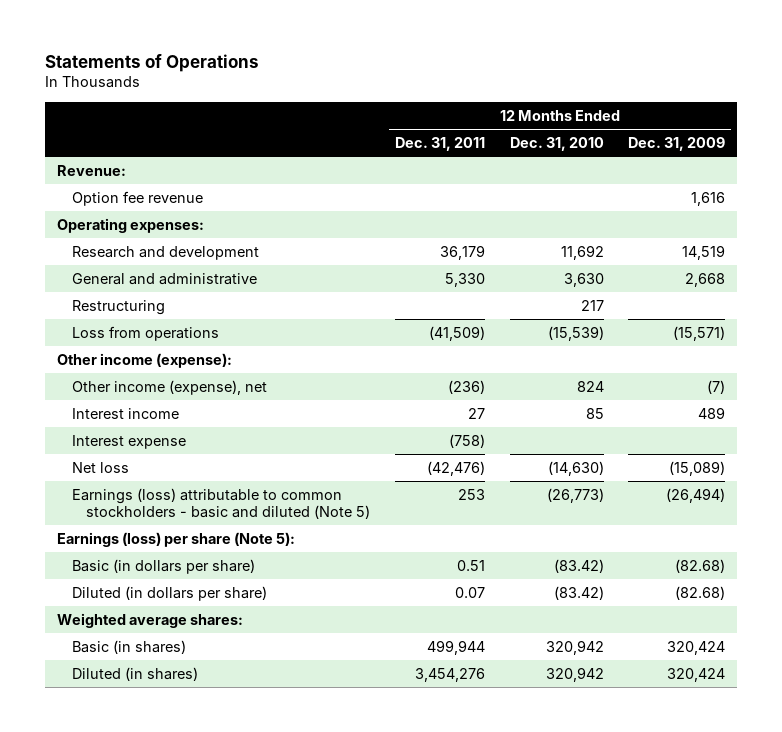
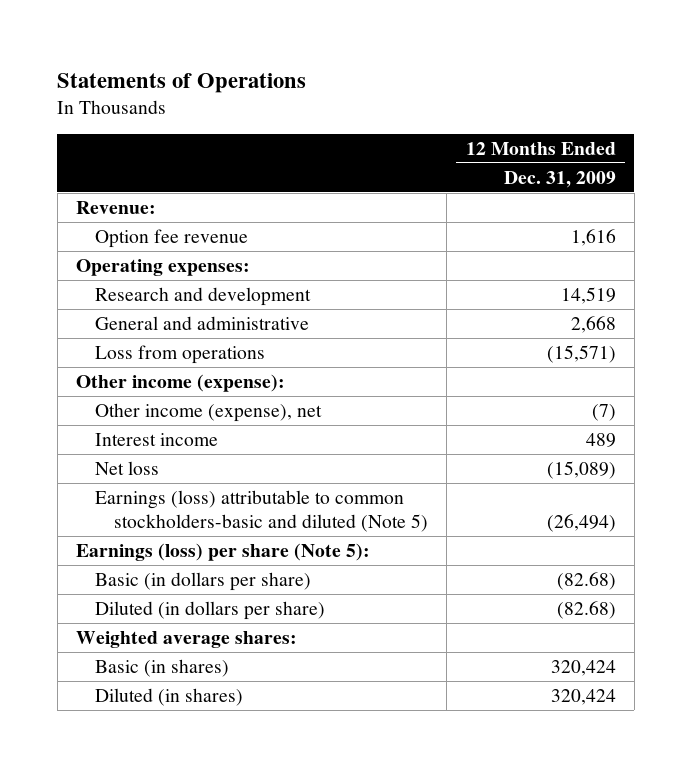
- | 12 Months Ended Dec. 31, 2011 | 12 Months Ended Dec. 31, 2010 | 12 Months Ended Dec. 31, 2009
+ | 12 Months Ended Dec. 31, 2009
- Restructuring | | 217 |
- Interest expense | (758) | |
- Earnings (loss) attributable to common stockholders - basic and diluted (Note 5) | 253 | (26,773) | (26,494)
+ Earnings (loss) attributable to common stockholders-basic and diluted (Note 5) | (26,494)

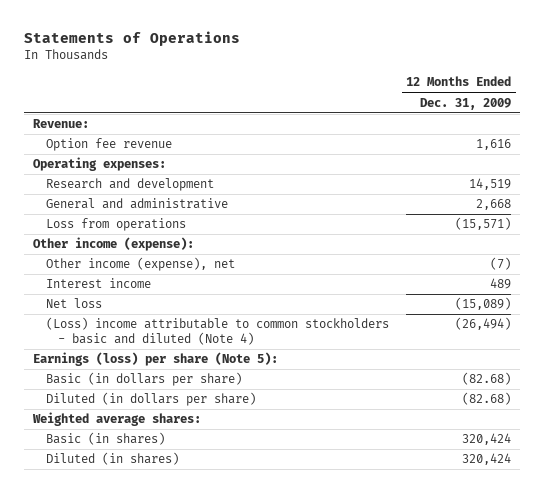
- Earnings (loss) attributable to common stockholders-basic and diluted (Note 5) | (26,494)
+ (Loss) income attributable to common stockholders - basic and diluted (Note 4) | (26,494)

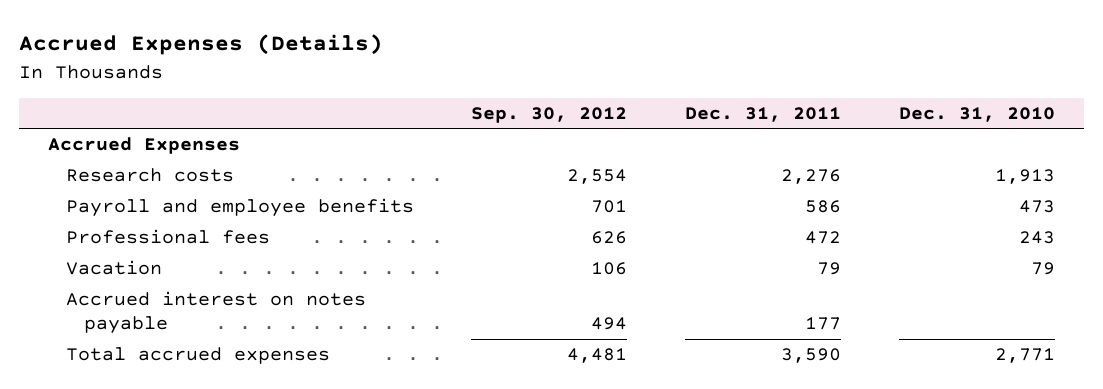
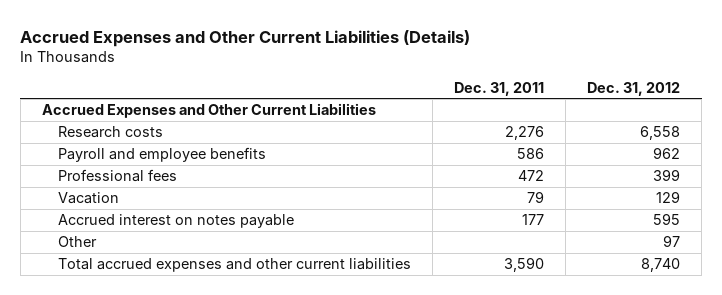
- Accrued Expenses (Details)
+ Accrued Expenses and Other Current Liabilities (Details)
- | Sep. 30, 2012 | Dec. 31, 2011 | Dec. 31, 2010
+ | Dec. 31, 2011 | Dec. 31, 2012
- Accrued Expenses
+ Accrued Expenses and Other Current Liabilities
- Total accrued expenses | 4,481 | 3,590 | 2,771
+ Other | | 97
+ Total accrued expenses and other current liabilities | 3,590 | 8,740

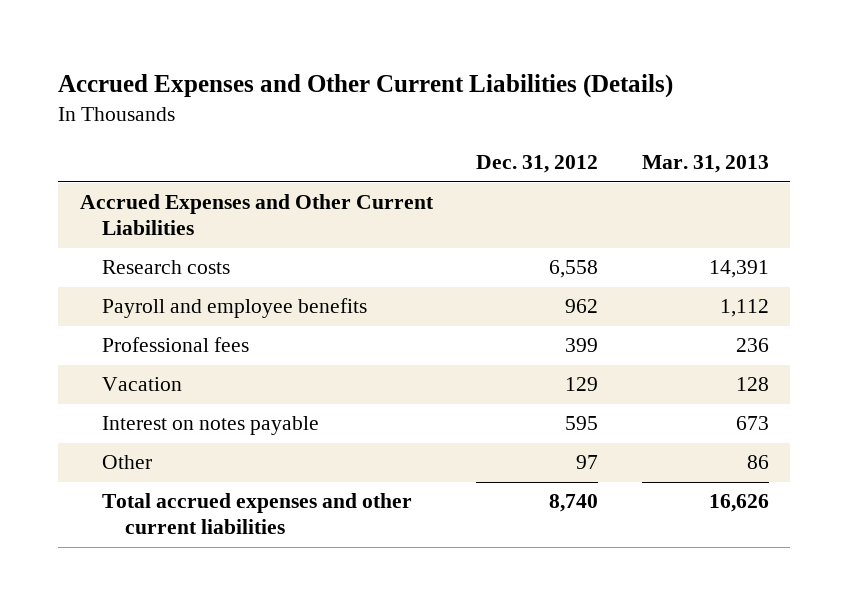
- | Dec. 31, 2011 | Dec. 31, 2012
+ | Dec. 31, 2012 | Mar. 31, 2013
- Accrued interest on notes payable | 177 | 595
+ Interest on notes payable | 595 | 673

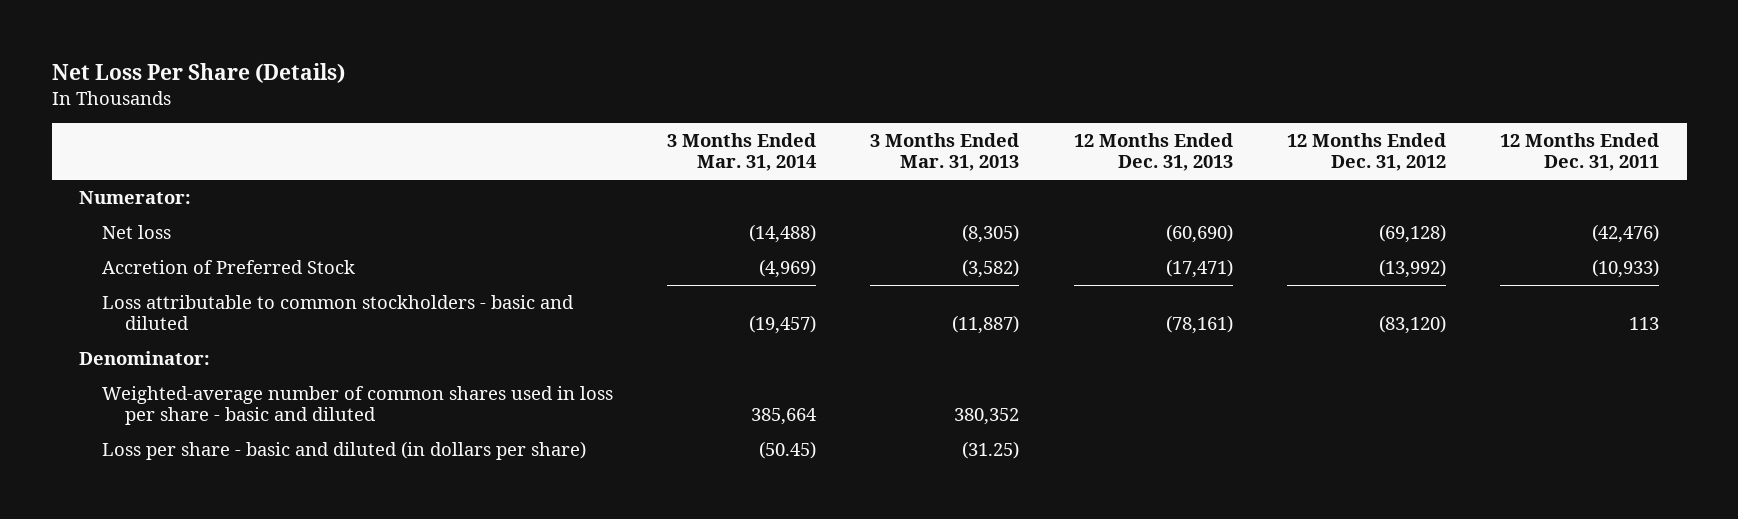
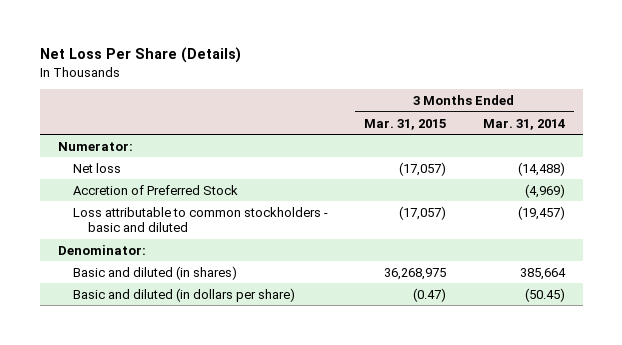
- | 3 Months Ended Mar. 31, 2014 | 3 Months Ended Mar. 31, 2013 | 12 Months Ended Dec. 31, 2013 | 12 Months Ended Dec. 31, 2012 | 12 Months Ended Dec. 31, 2011
+ | 3 Months Ended Mar. 31, 2015 | 3 Months Ended Mar. 31, 2014
- Weighted-average number of common shares used in loss per share - basic and diluted | 385,664 | 380,352 | | |
- Loss per share - basic and diluted (in dollars per share) | (50.45) | (31.25) | | |
+ Basic and diluted (in shares) | 36,268,975 | 385,664
+ Basic and diluted (in dollars per share) | (0.47) | (50.45)

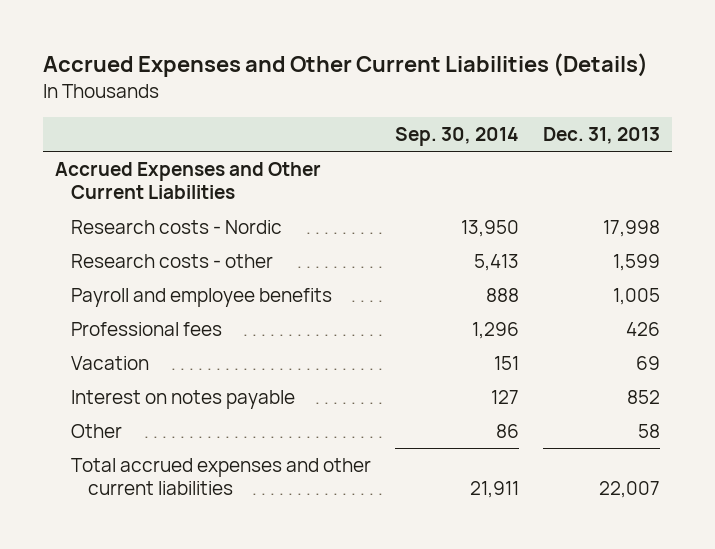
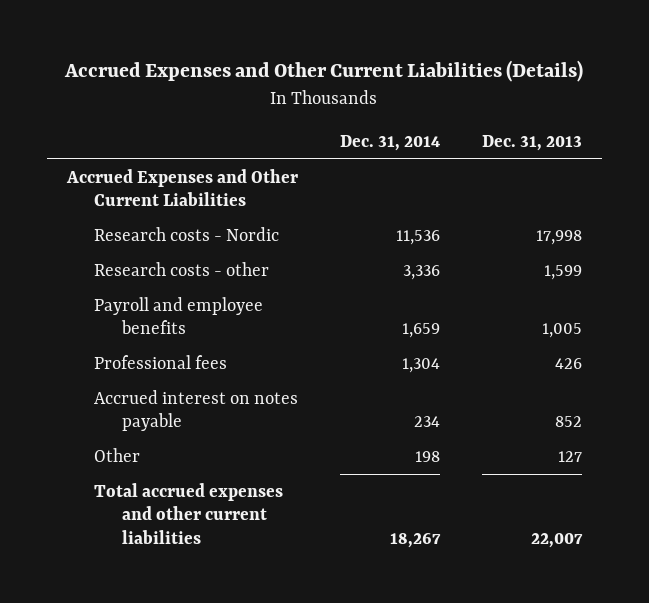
- | Sep. 30, 2014 | Dec. 31, 2013
+ | Dec. 31, 2014 | Dec. 31, 2013
- Vacation | 151 | 69
- Interest on notes payable | 127 | 852
- Other | 86 | 58
+ Accrued interest on notes payable | 234 | 852
+ Other | 198 | 127

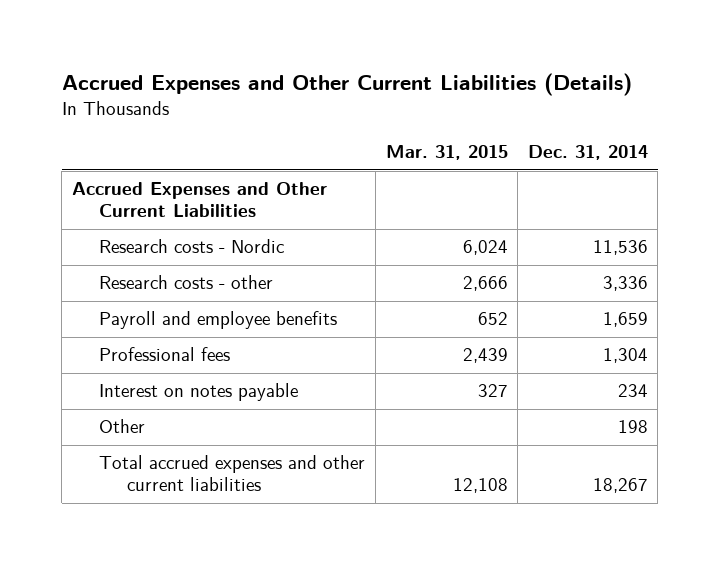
- | Dec. 31, 2014 | Dec. 31, 2013
+ | Mar. 31, 2015 | Dec. 31, 2014
- Accrued interest on notes payable | 234 | 852
+ Interest on notes payable | 327 | 234

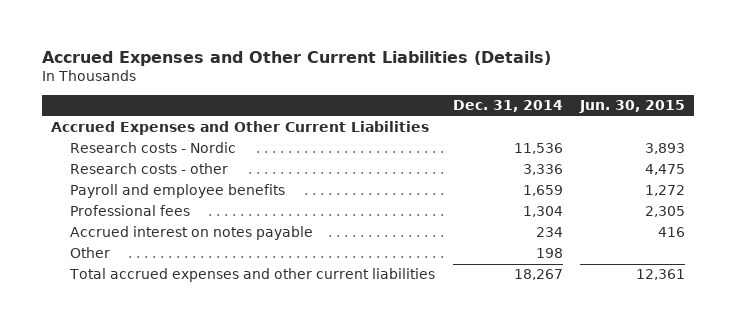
- | Mar. 31, 2015 | Dec. 31, 2014
+ | Dec. 31, 2014 | Jun. 30, 2015
- Interest on notes payable | 327 | 234
+ Accrued interest on notes payable | 234 | 416

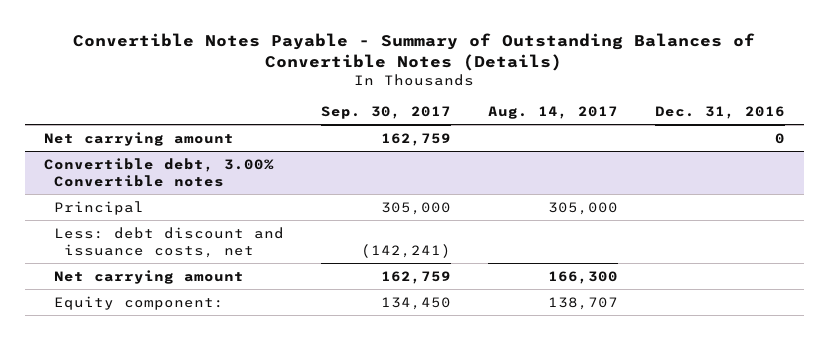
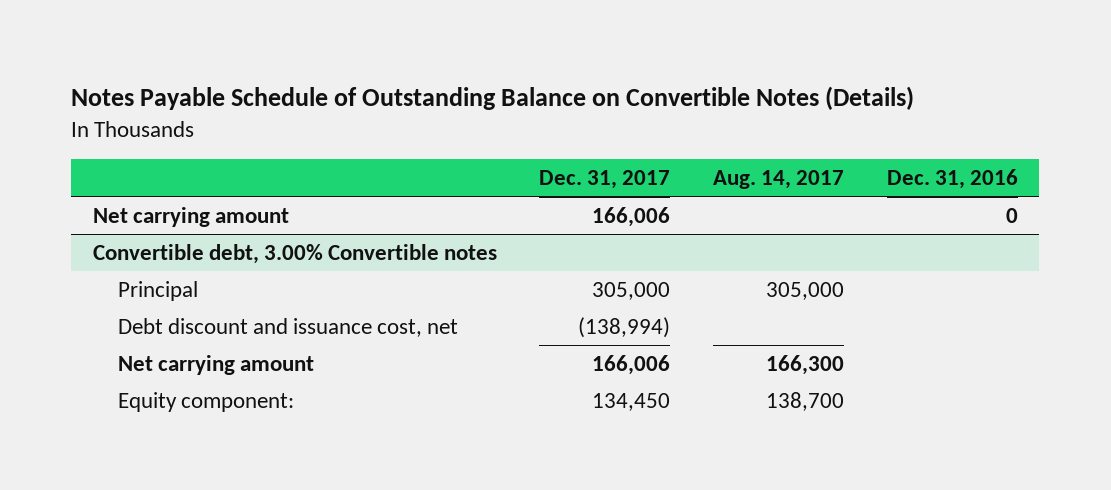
- Convertible Notes Payable - Summary of Outstanding Balances of Convertible Notes (Details)
+ Notes Payable Schedule of Outstanding Balance on Convertible Notes (Details)
- | Sep. 30, 2017 | Aug. 14, 2017 | Dec. 31, 2016
+ | Dec. 31, 2017 | Aug. 14, 2017 | Dec. 31, 2016
@ Convertible debt, 3.00% Convertible notes
- Less: debt discount and issuance costs, net | (142,241) | |
+ Debt discount and issuance cost, net | (138,994) | |
- Equity component: | 134,450 | 138,707 |
+ Equity component: | 134,450 | 138,700 |

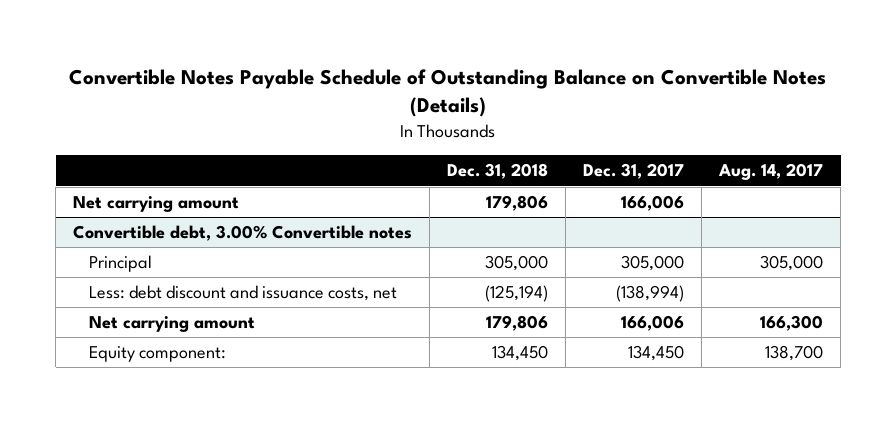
- Notes Payable Schedule of Outstanding Balance on Convertible Notes (Details)
+ Convertible Notes Payable Schedule of Outstanding Balance on Convertible Notes (Details)
- | Dec. 31, 2017 | Aug. 14, 2017 | Dec. 31, 2016
+ | Dec. 31, 2018 | Dec. 31, 2017 | Aug. 14, 2017
@ Convertible debt, 3.00% Convertible notes
- Debt discount and issuance cost, net | (138,994) | |
+ Less: debt discount and issuance costs, net | (125,194) | (138,994) |

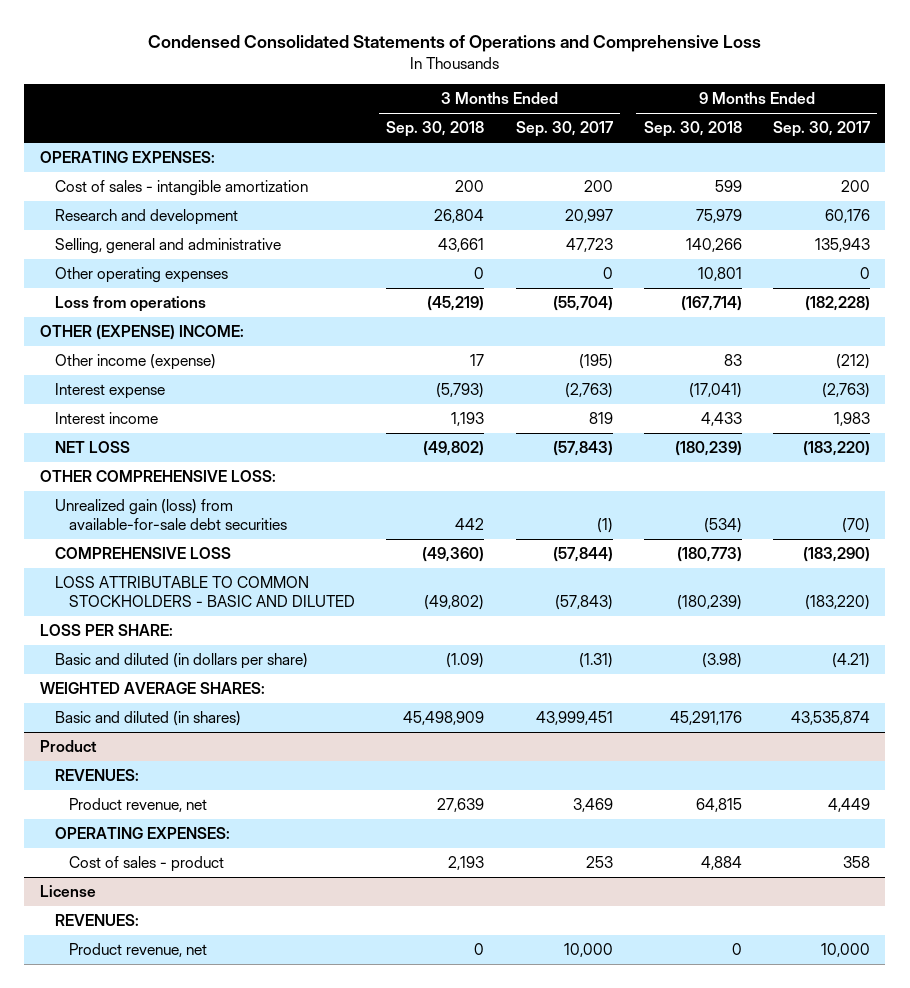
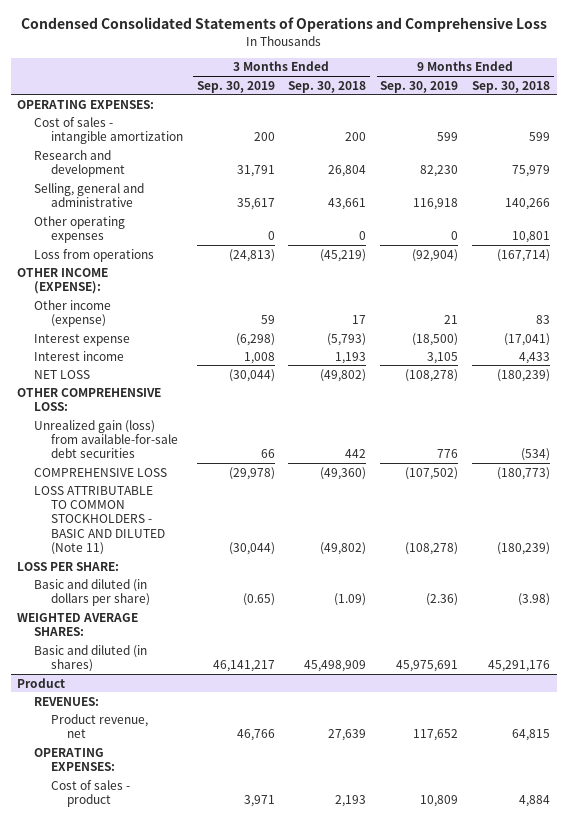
- | 3 Months Ended Sep. 30, 2018 | 3 Months Ended Sep. 30, 2017 | 9 Months Ended Sep. 30, 2018 | 9 Months Ended Sep. 30, 2017
+ | 3 Months Ended Sep. 30, 2019 | 3 Months Ended Sep. 30, 2018 | 9 Months Ended Sep. 30, 2019 | 9 Months Ended Sep. 30, 2018
- OTHER (EXPENSE) INCOME:
+ OTHER INCOME (EXPENSE):
- LOSS ATTRIBUTABLE TO COMMON STOCKHOLDERS - BASIC AND DILUTED | (49,802) | (57,843) | (180,239) | (183,220)
+ LOSS ATTRIBUTABLE TO COMMON STOCKHOLDERS - BASIC AND DILUTED (Note 11) | (30,044) | (49,802) | (108,278) | (180,239)
- License
- REVENUES:
- Product revenue, net | 0 | 10,000 | 0 | 10,000

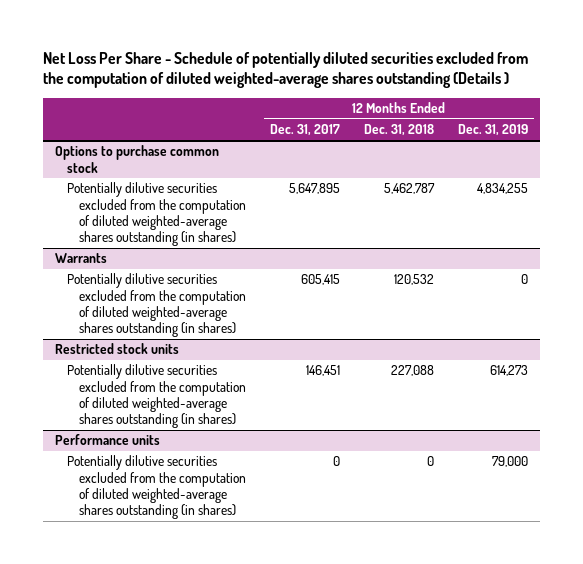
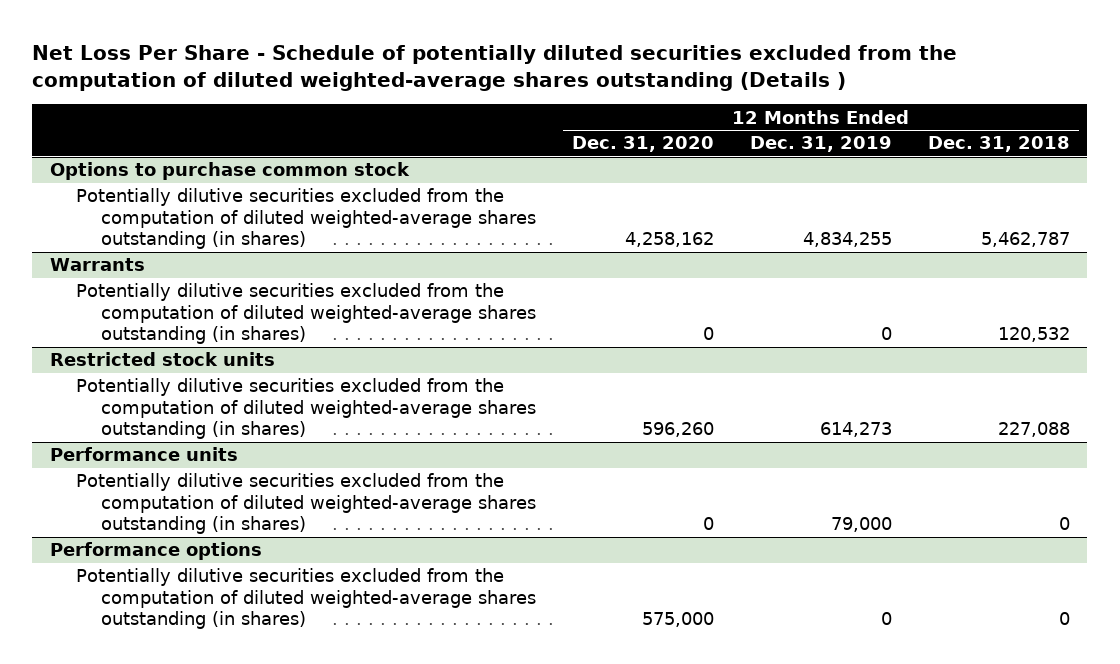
- | 12 Months Ended Dec. 31, 2017 | 12 Months Ended Dec. 31, 2018 | 12 Months Ended Dec. 31, 2019
+ | 12 Months Ended Dec. 31, 2020 | 12 Months Ended Dec. 31, 2019 | 12 Months Ended Dec. 31, 2018
+ Performance options
+ Potentially dilutive securities excluded from the computation of diluted weighted-average shares outstanding (in shares) | 575,000 | 0 | 0

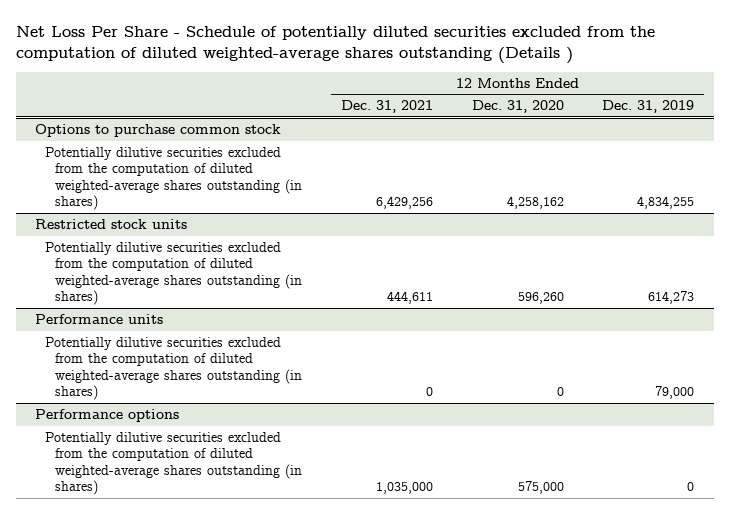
- | 12 Months Ended Dec. 31, 2020 | 12 Months Ended Dec. 31, 2019 | 12 Months Ended Dec. 31, 2018
+ | 12 Months Ended Dec. 31, 2021 | 12 Months Ended Dec. 31, 2020 | 12 Months Ended Dec. 31, 2019
- Warrants
- Potentially dilutive securities excluded from the computation of diluted weighted-average shares outstanding (in shares) | 0 | 0 | 120,532

